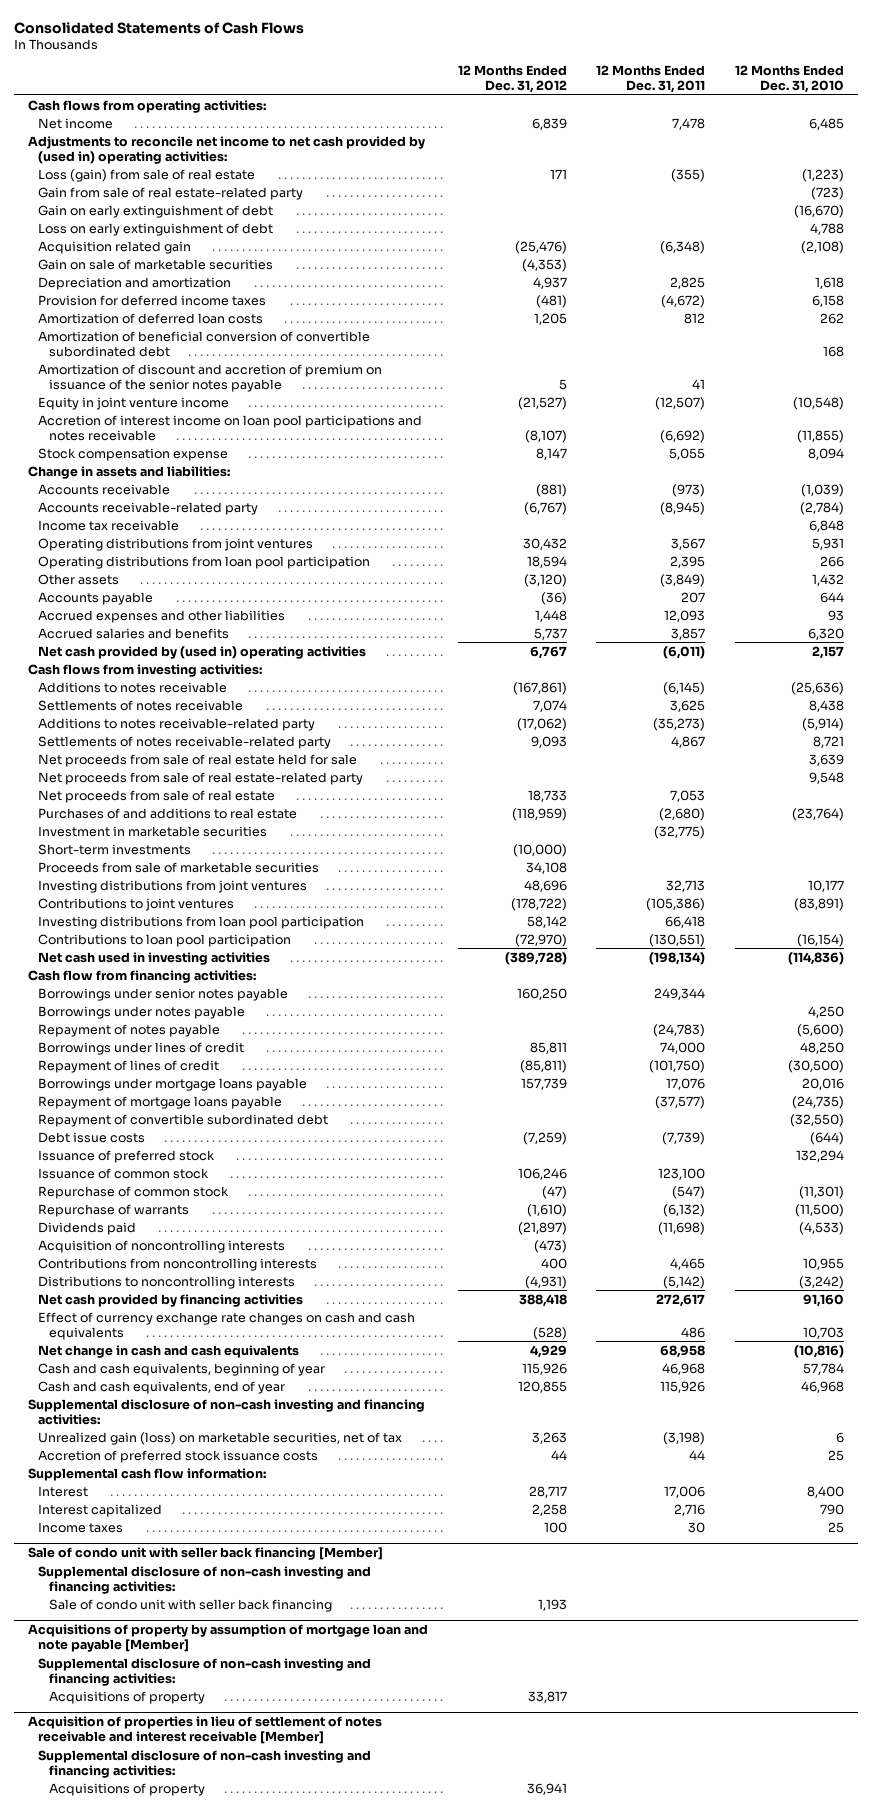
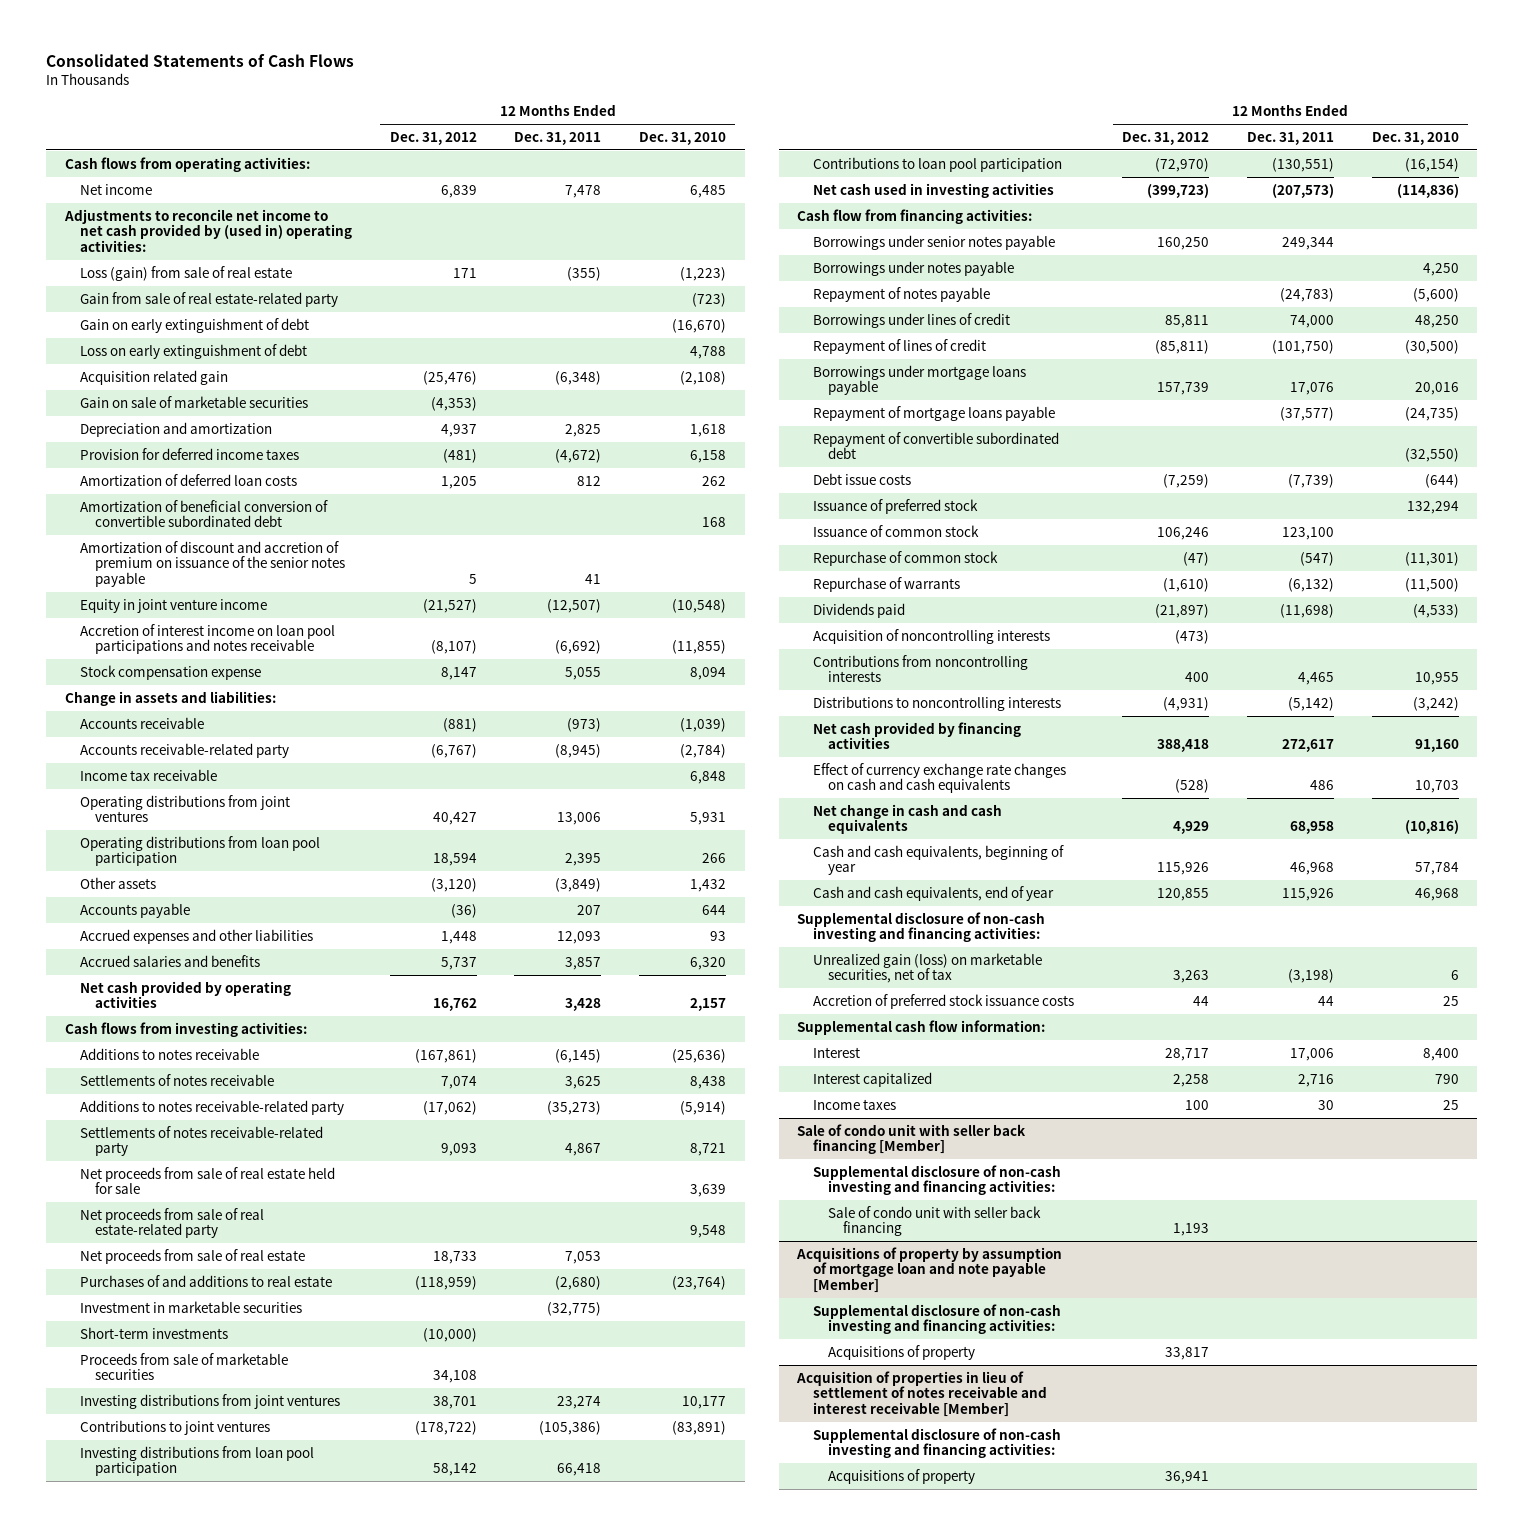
- Operating distributions from joint ventures | 30,432 | 3,567 | 5,931
+ Operating distributions from joint ventures | 40,427 | 13,006 | 5,931
- Net cash provided by (used in) operating activities | 6,767 | (6,011) | 2,157
+ Net cash provided by operating activities | 16,762 | 3,428 | 2,157
- Investing distributions from joint ventures | 48,696 | 32,713 | 10,177
+ Investing distributions from joint ventures | 38,701 | 23,274 | 10,177
- Net cash used in investing activities | (389,728) | (198,134) | (114,836)
+ Net cash used in investing activities | (399,723) | (207,573) | (114,836)

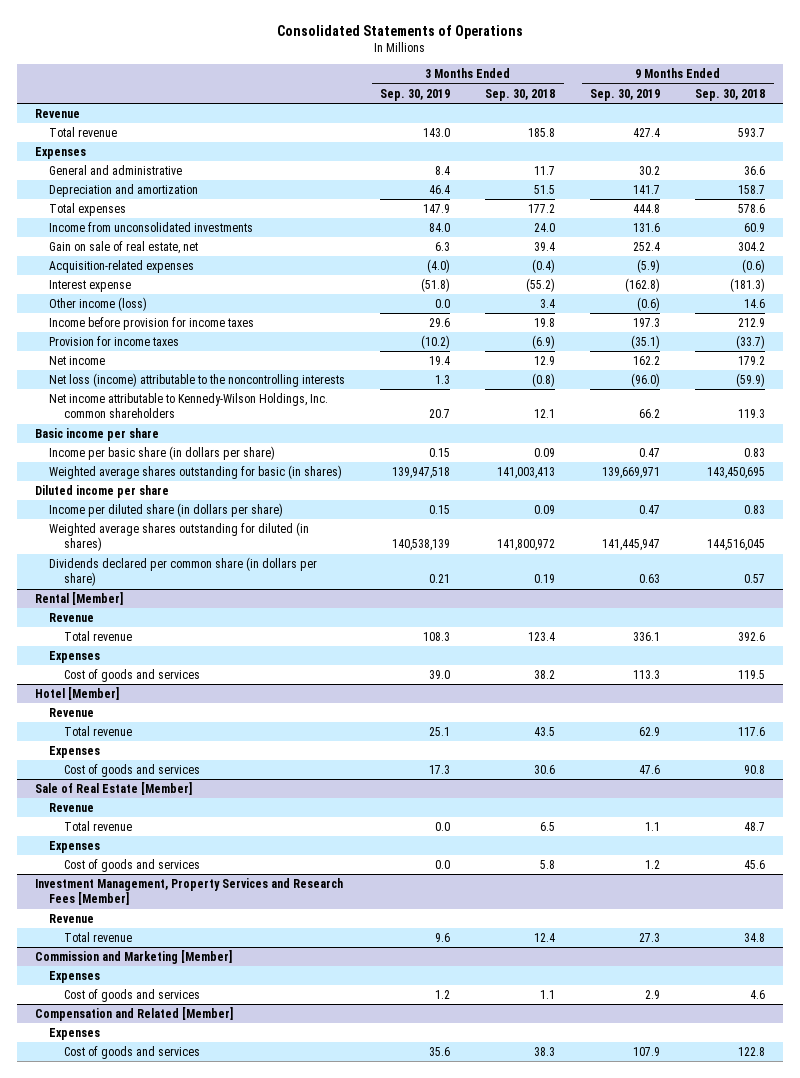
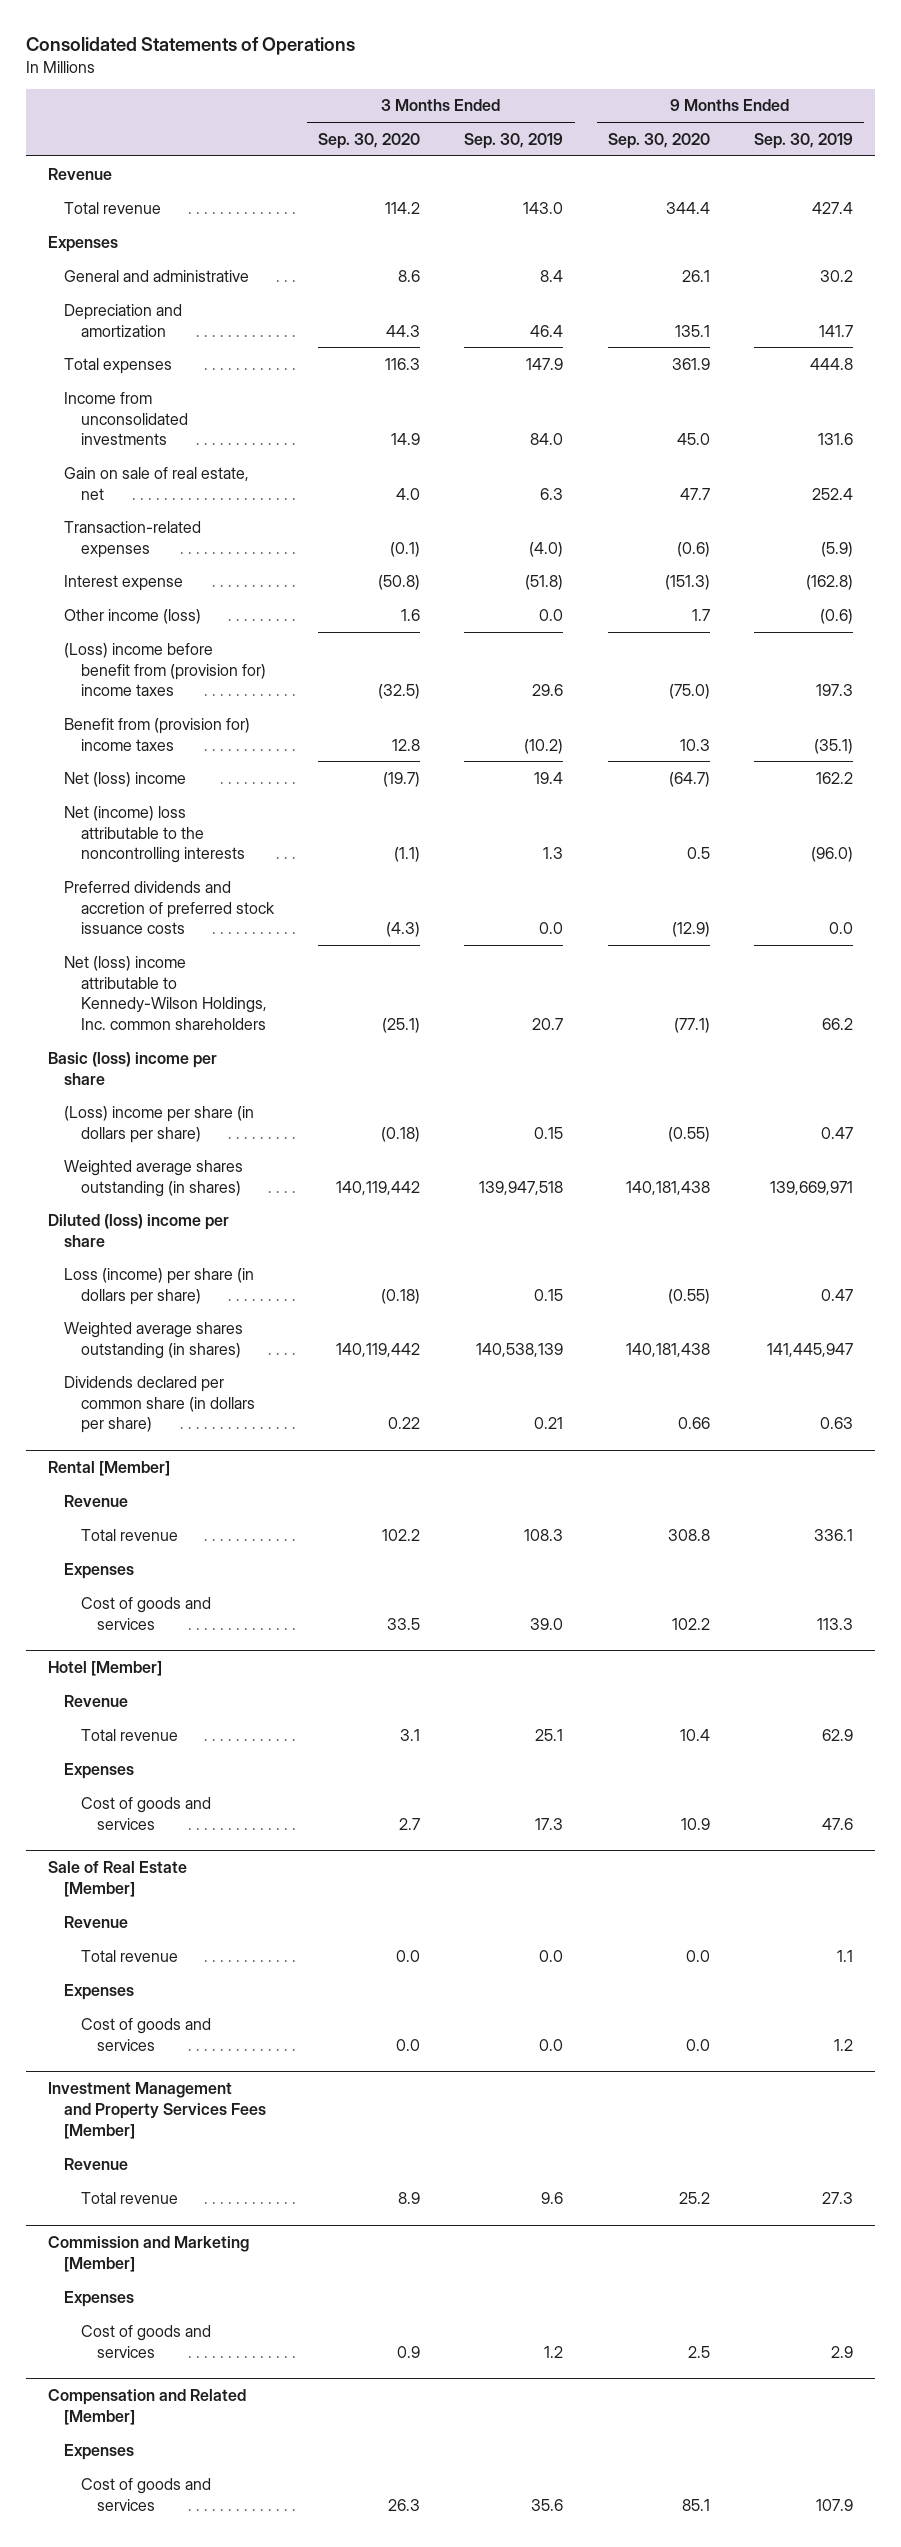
- | 3 Months Ended Sep. 30, 2019 | 3 Months Ended Sep. 30, 2018 | 9 Months Ended Sep. 30, 2019 | 9 Months Ended Sep. 30, 2018
+ | 3 Months Ended Sep. 30, 2020 | 3 Months Ended Sep. 30, 2019 | 9 Months Ended Sep. 30, 2020 | 9 Months Ended Sep. 30, 2019
- Acquisition-related expenses | (4.0) | (0.4) | (5.9) | (0.6)
+ Transaction-related expenses | (0.1) | (4.0) | (0.6) | (5.9)
- Income before provision for income taxes | 29.6 | 19.8 | 197.3 | 212.9
- Provision for income taxes | (10.2) | (6.9) | (35.1) | (33.7)
- Net income | 19.4 | 12.9 | 162.2 | 179.2
- Net loss (income) attributable to the noncontrolling interests | 1.3 | (0.8) | (96.0) | (59.9)
- Net income attributable to Kennedy-Wilson Holdings, Inc. common shareholders | 20.7 | 12.1 | 66.2 | 119.3
- Basic income per share
- Income per basic share (in dollars per share) | 0.15 | 0.09 | 0.47 | 0.83
- Weighted average shares outstanding for basic (in shares) | 139,947,518 | 141,003,413 | 139,669,971 | 143,450,695
- Diluted income per share
- Income per diluted share (in dollars per share) | 0.15 | 0.09 | 0.47 | 0.83
- Weighted average shares outstanding for diluted (in shares) | 140,538,139 | 141,800,972 | 141,445,947 | 144,516,045
+ (Loss) income before benefit from (provision for) income taxes | (32.5) | 29.6 | (75.0) | 197.3
+ Benefit from (provision for) income taxes | 12.8 | (10.2) | 10.3 | (35.1)
+ Net (loss) income | (19.7) | 19.4 | (64.7) | 162.2
+ Net (income) loss attributable to the noncontrolling interests | (1.1) | 1.3 | 0.5 | (96.0)
+ Preferred dividends and accretion of preferred stock issuance costs | (4.3) | 0.0 | (12.9) | 0.0
+ Net (loss) income attributable to Kennedy-Wilson Holdings, Inc. common shareholders | (25.1) | 20.7 | (77.1) | 66.2
+ Basic (loss) income per share
+ (Loss) income per share (in dollars per share) | (0.18) | 0.15 | (0.55) | 0.47
+ Weighted average shares outstanding (in shares) | 140,119,442 | 139,947,518 | 140,181,438 | 139,669,971
+ Diluted (loss) income per share
+ Loss (income) per share (in dollars per share) | (0.18) | 0.15 | (0.55) | 0.47
+ Weighted average shares outstanding (in shares) | 140,119,442 | 140,538,139 | 140,181,438 | 141,445,947
- Investment Management, Property Services and Research Fees [Member]
+ Investment Management and Property Services Fees [Member]

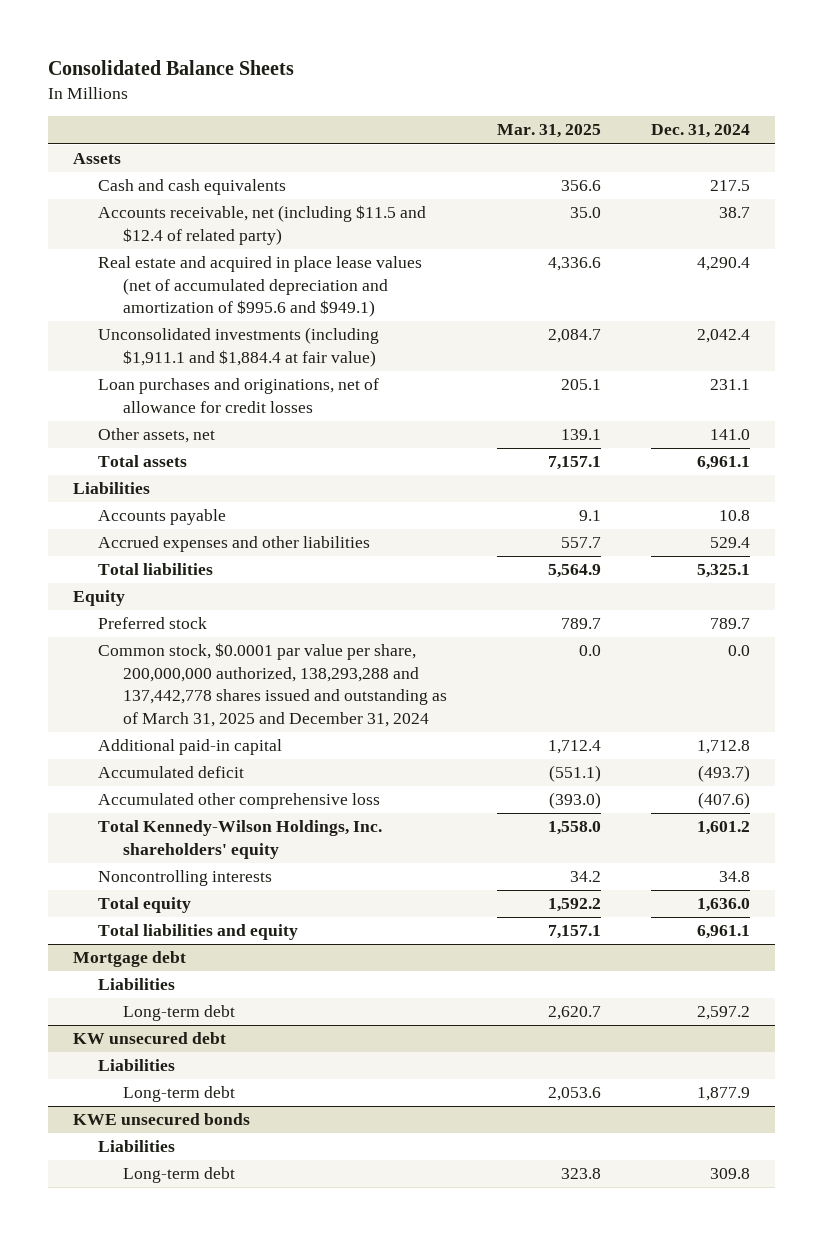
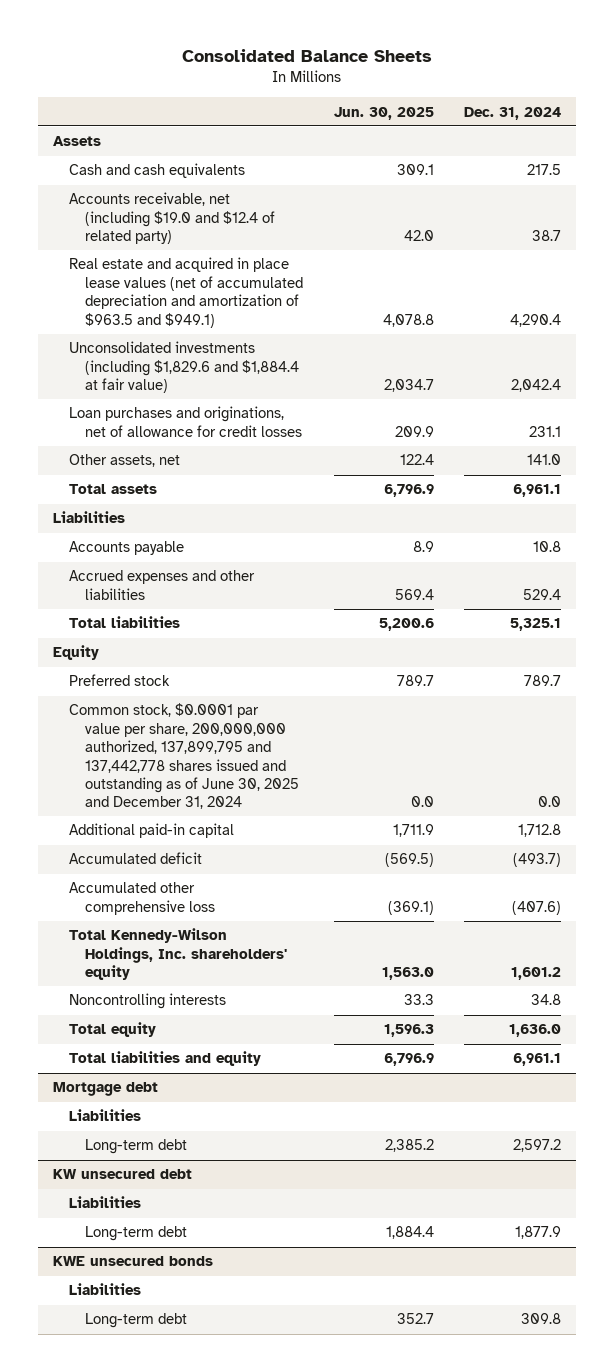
- | Mar. 31, 2025 | Dec. 31, 2024
+ | Jun. 30, 2025 | Dec. 31, 2024
- Accounts receivable, net (including $11.5 and $12.4 of related party) | 35.0 | 38.7
- Real estate and acquired in place lease values (net of accumulated depreciation and amortization of $995.6 and $949.1) | 4,336.6 | 4,290.4
- Unconsolidated investments (including $1,911.1 and $1,884.4 at fair value) | 2,084.7 | 2,042.4
+ Accounts receivable, net (including $19.0 and $12.4 of related party) | 42.0 | 38.7
+ Real estate and acquired in place lease values (net of accumulated depreciation and amortization of $963.5 and $949.1) | 4,078.8 | 4,290.4
+ Unconsolidated investments (including $1,829.6 and $1,884.4 at fair value) | 2,034.7 | 2,042.4
- Common stock, $0.0001 par value per share, 200,000,000 authorized, 138,293,288 and 137,442,778 shares issued and outstanding as of March 31, 2025 and December 31, 2024 | 0.0 | 0.0
+ Common stock, $0.0001 par value per share, 200,000,000 authorized, 137,899,795 and 137,442,778 shares issued and outstanding as of June 30, 2025 and December 31, 2024 | 0.0 | 0.0

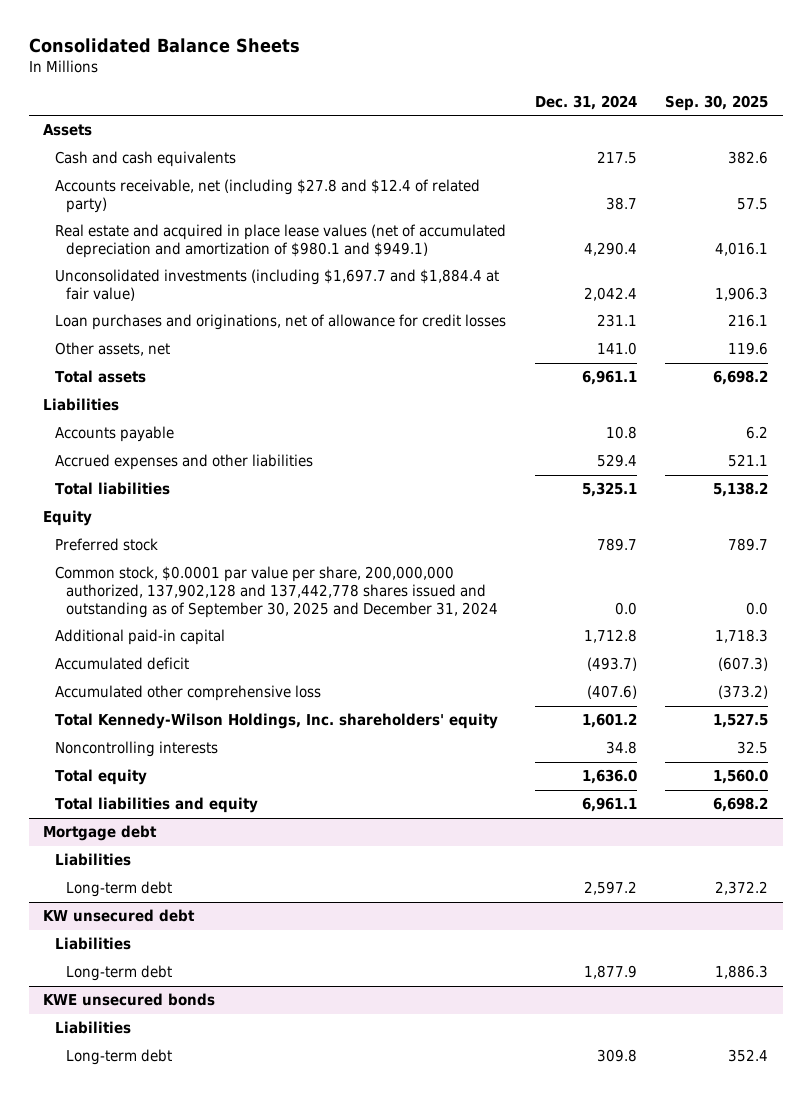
- | Jun. 30, 2025 | Dec. 31, 2024
+ | Dec. 31, 2024 | Sep. 30, 2025
- Accounts receivable, net (including $19.0 and $12.4 of related party) | 42.0 | 38.7
- Real estate and acquired in place lease values (net of accumulated depreciation and amortization of $963.5 and $949.1) | 4,078.8 | 4,290.4
- Unconsolidated investments (including $1,829.6 and $1,884.4 at fair value) | 2,034.7 | 2,042.4
+ Accounts receivable, net (including $27.8 and $12.4 of related party) | 38.7 | 57.5
+ Real estate and acquired in place lease values (net of accumulated depreciation and amortization of $980.1 and $949.1) | 4,290.4 | 4,016.1
+ Unconsolidated investments (including $1,697.7 and $1,884.4 at fair value) | 2,042.4 | 1,906.3
- Common stock, $0.0001 par value per share, 200,000,000 authorized, 137,899,795 and 137,442,778 shares issued and outstanding as of June 30, 2025 and December 31, 2024 | 0.0 | 0.0
+ Common stock, $0.0001 par value per share, 200,000,000 authorized, 137,902,128 and 137,442,778 shares issued and outstanding as of September 30, 2025 and December 31, 2024 | 0.0 | 0.0

